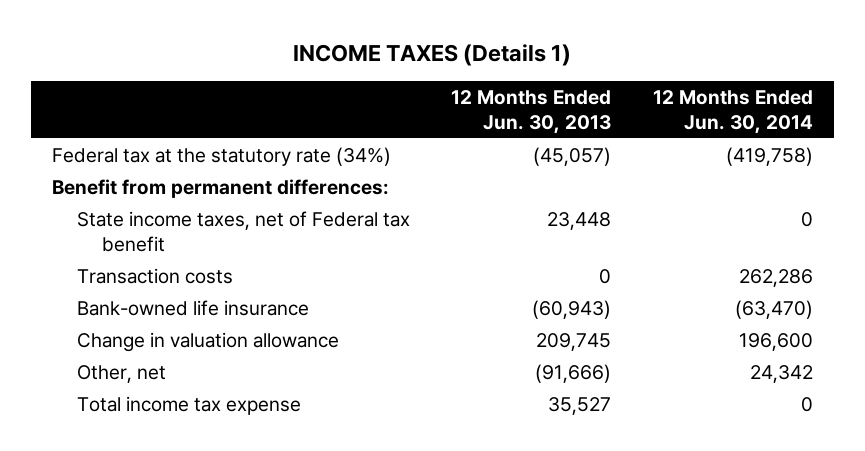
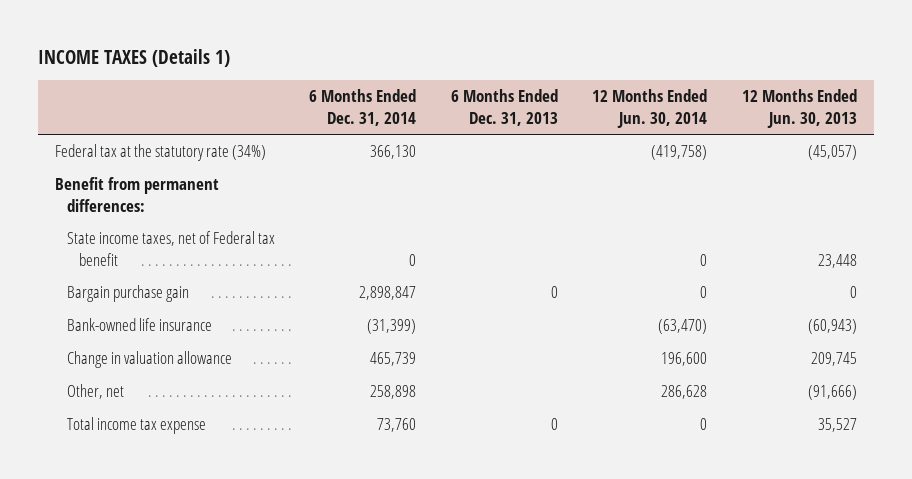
- | 12 Months Ended Jun. 30, 2013 | 12 Months Ended Jun. 30, 2014
+ | 6 Months Ended Dec. 31, 2014 | 6 Months Ended Dec. 31, 2013 | 12 Months Ended Jun. 30, 2014 | 12 Months Ended Jun. 30, 2013
- Transaction costs | 0 | 262,286
+ Bargain purchase gain | 2,898,847 | 0 | 0 | 0
- Other, net | (91,666) | 24,342
+ Other, net | 258,898 | | 286,628 | (91,666)

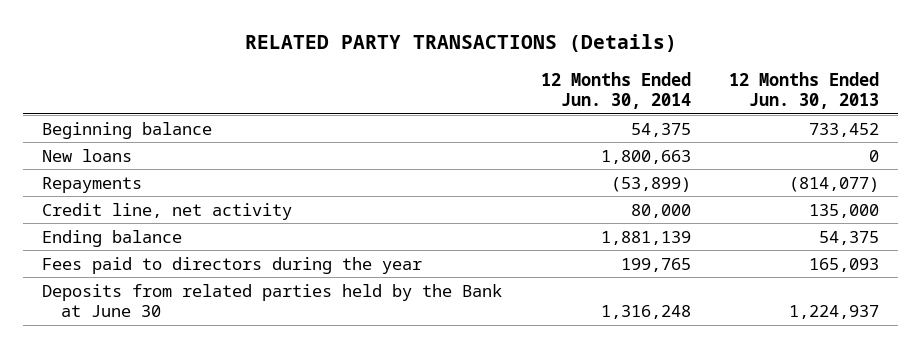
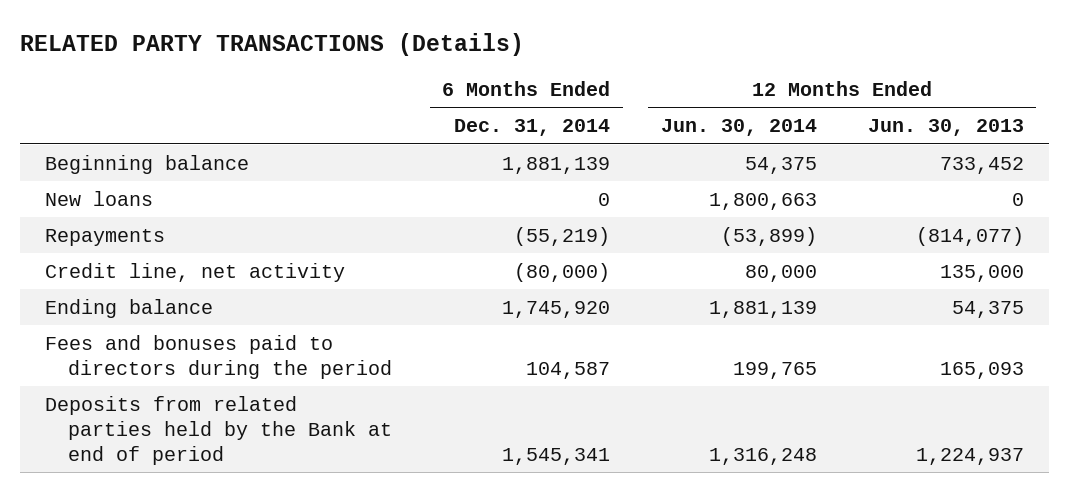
- | 12 Months Ended Jun. 30, 2014 | 12 Months Ended Jun. 30, 2013
+ | 6 Months Ended Dec. 31, 2014 | 12 Months Ended Jun. 30, 2014 | 12 Months Ended Jun. 30, 2013
- Fees paid to directors during the year | 199,765 | 165,093
- Deposits from related parties held by the Bank at June 30 | 1,316,248 | 1,224,937
+ Fees and bonuses paid to directors during the period | 104,587 | 199,765 | 165,093
+ Deposits from related parties held by the Bank at end of period | 1,545,341 | 1,316,248 | 1,224,937

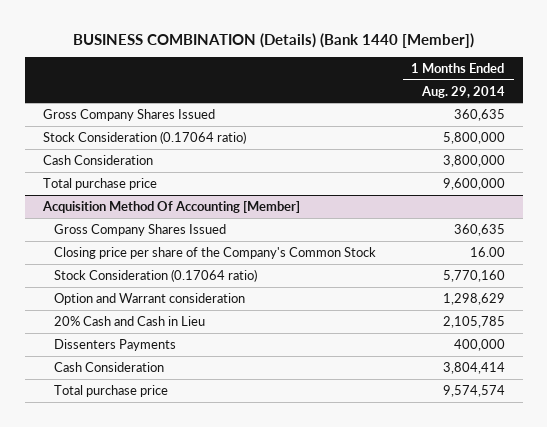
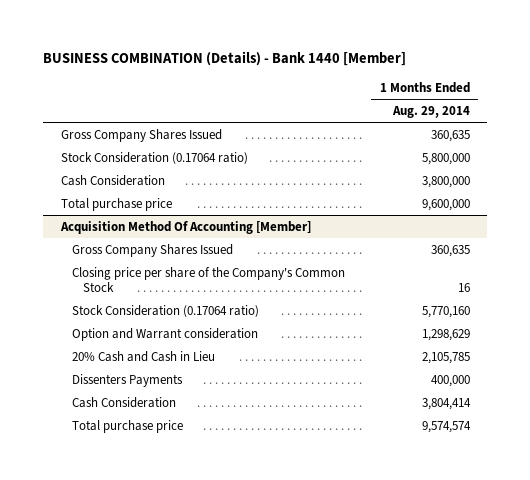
- BUSINESS COMBINATION (Details) (Bank 1440 [Member])
+ BUSINESS COMBINATION (Details) - Bank 1440 [Member]
@ Acquisition Method Of Accounting [Member]
- Closing price per share of the Company's Common Stock | 16.00
+ Closing price per share of the Company's Common Stock | 16

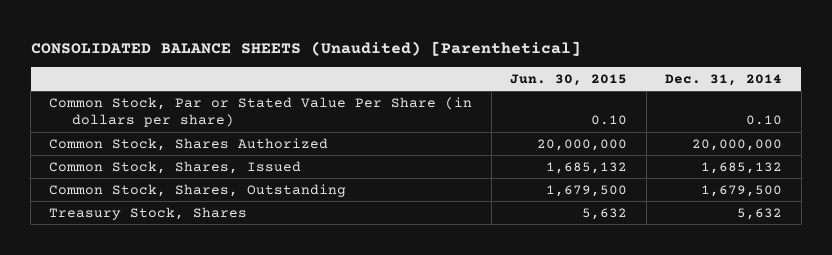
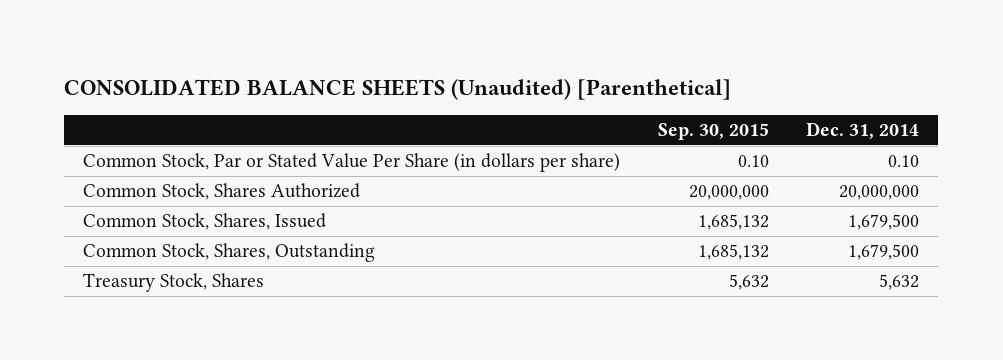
- | Jun. 30, 2015 | Dec. 31, 2014
+ | Sep. 30, 2015 | Dec. 31, 2014
- Common Stock, Shares, Issued | 1,685,132 | 1,685,132
+ Common Stock, Shares, Issued | 1,685,132 | 1,679,500

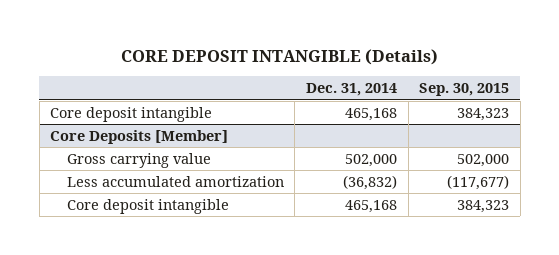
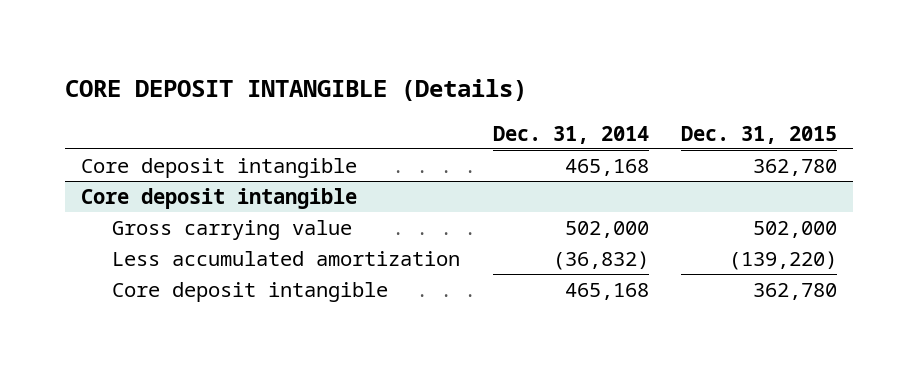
- | Dec. 31, 2014 | Sep. 30, 2015
+ | Dec. 31, 2014 | Dec. 31, 2015
- Core Deposits [Member]
+ Core deposit intangible

